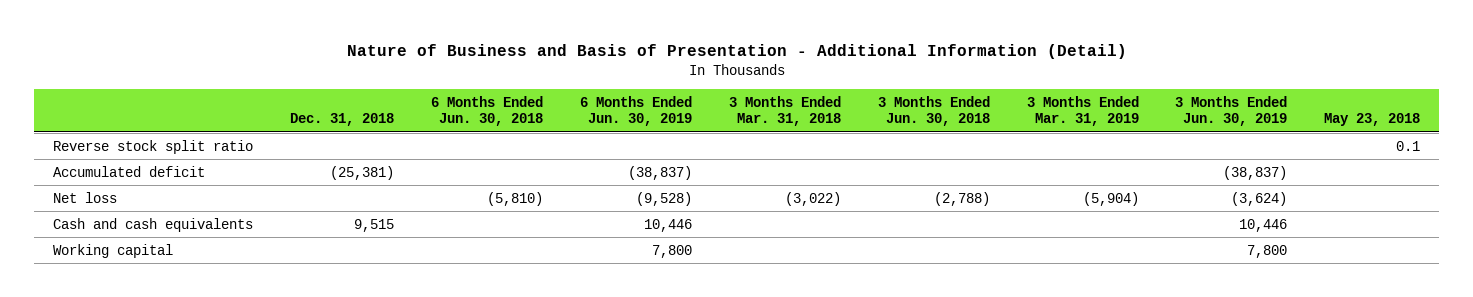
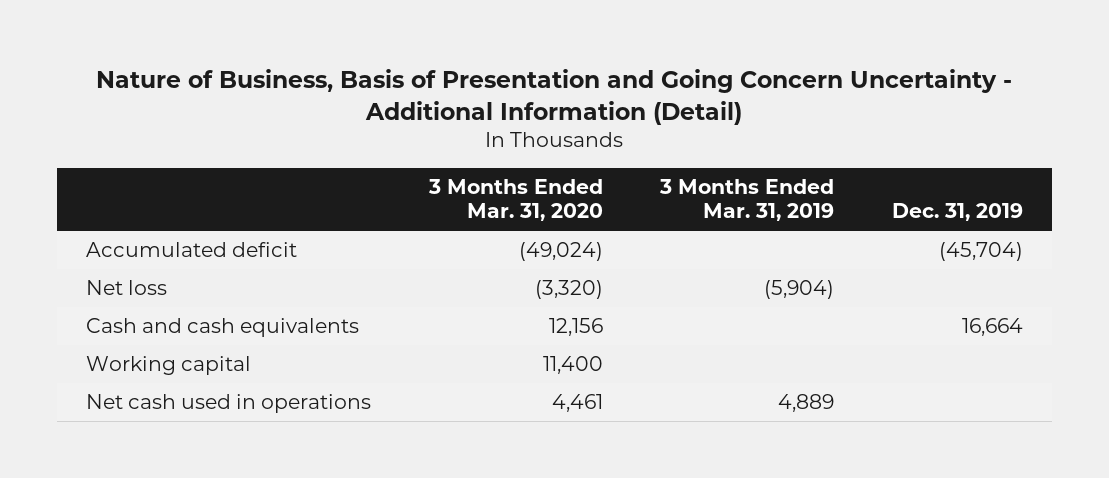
- Nature of Business and Basis of Presentation - Additional Information (Detail)
+ Nature of Business, Basis of Presentation and Going Concern Uncertainty - Additional Information (Detail)
- | Dec. 31, 2018 | 6 Months Ended Jun. 30, 2018 | 6 Months Ended Jun. 30, 2019 | 3 Months Ended Mar. 31, 2018 | 3 Months Ended Jun. 30, 2018 | 3 Months Ended Mar. 31, 2019 | 3 Months Ended Jun. 30, 2019 | May 23, 2018
+ | 3 Months Ended Mar. 31, 2020 | 3 Months Ended Mar. 31, 2019 | Dec. 31, 2019
- Reverse stock split ratio | | | | | | | | 0.1
+ Net cash used in operations | 4,461 | 4,889 |

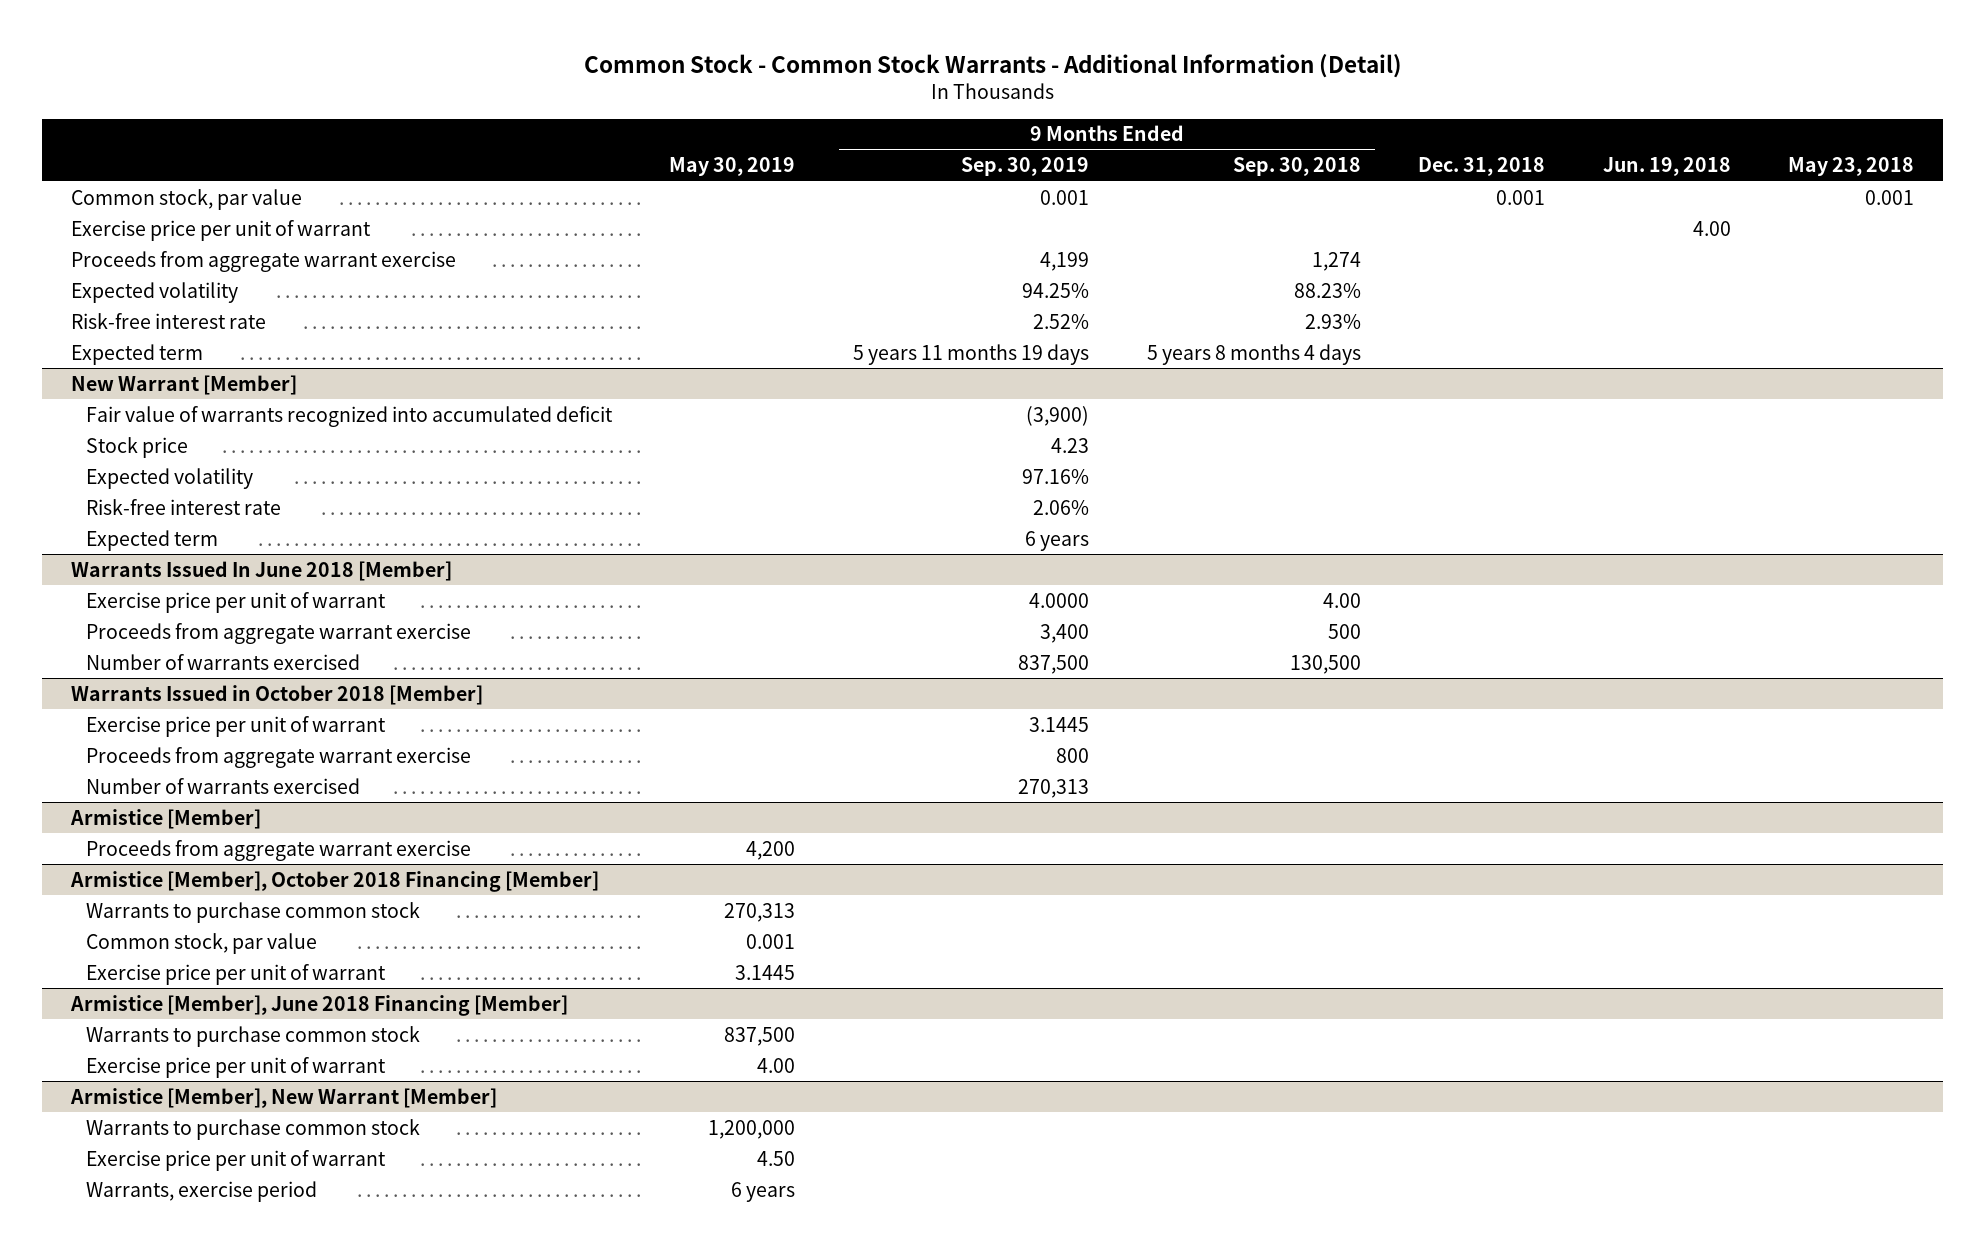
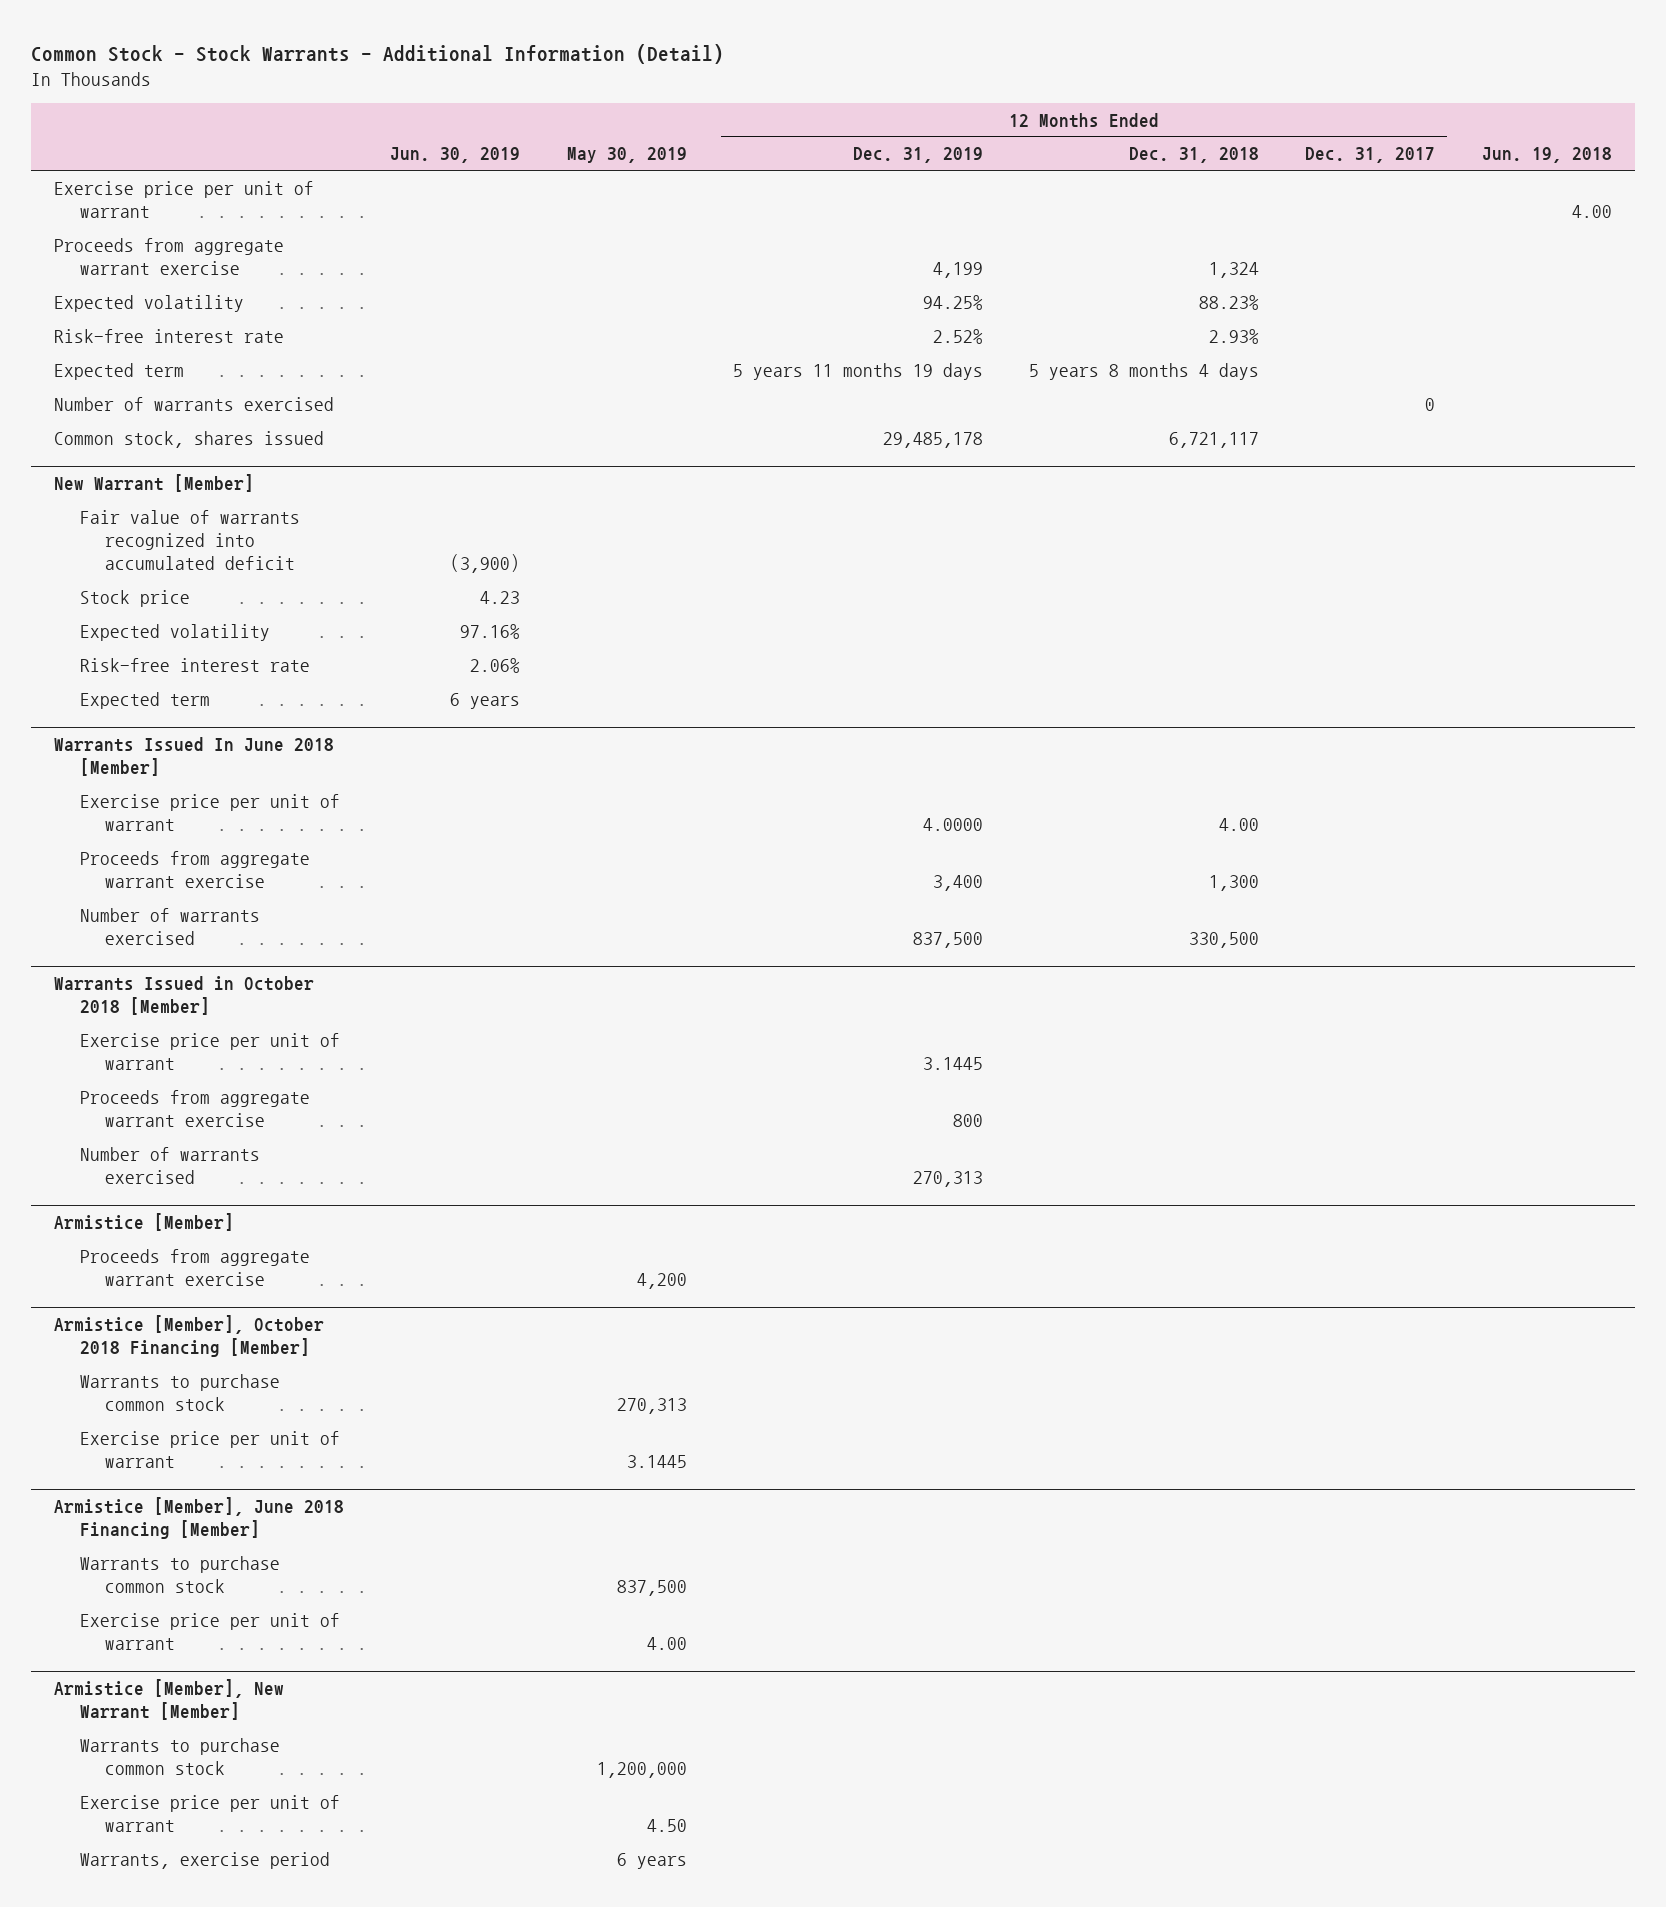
- Common Stock - Common Stock Warrants - Additional Information (Detail)
+ Common Stock - Stock Warrants - Additional Information (Detail)
- | May 30, 2019 | 9 Months Ended Sep. 30, 2019 | 9 Months Ended Sep. 30, 2018 | Dec. 31, 2018 | Jun. 19, 2018 | May 23, 2018
+ | Jun. 30, 2019 | May 30, 2019 | 12 Months Ended Dec. 31, 2019 | 12 Months Ended Dec. 31, 2018 | 12 Months Ended Dec. 31, 2017 | Jun. 19, 2018
- Common stock, par value | | 0.001 | | 0.001 | | 0.001
+ Number of warrants exercised | | | | | 0 |
+ Common stock, shares issued | | | 29,485,178 | 6,721,117 | |
@ Armistice [Member], October 2018 Financing [Member]
- Common stock, par value | 0.001 | | | | |

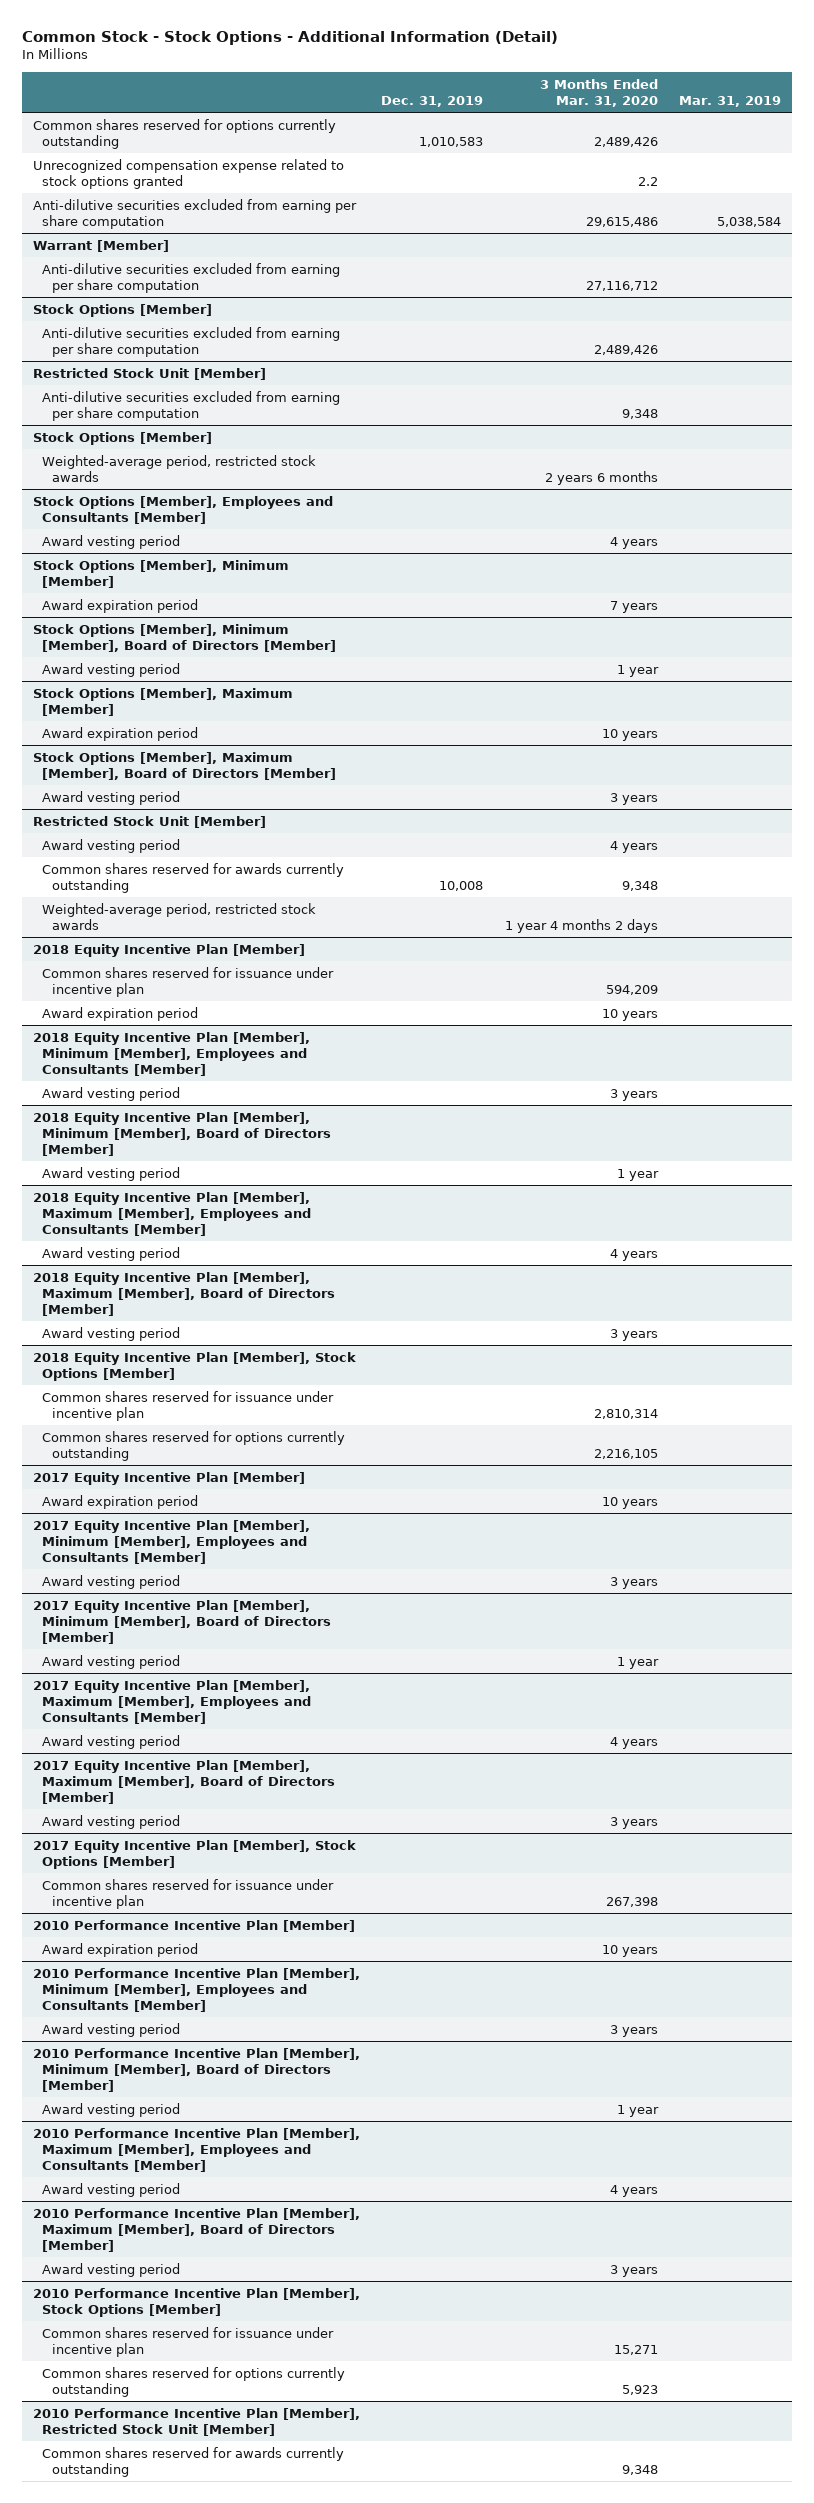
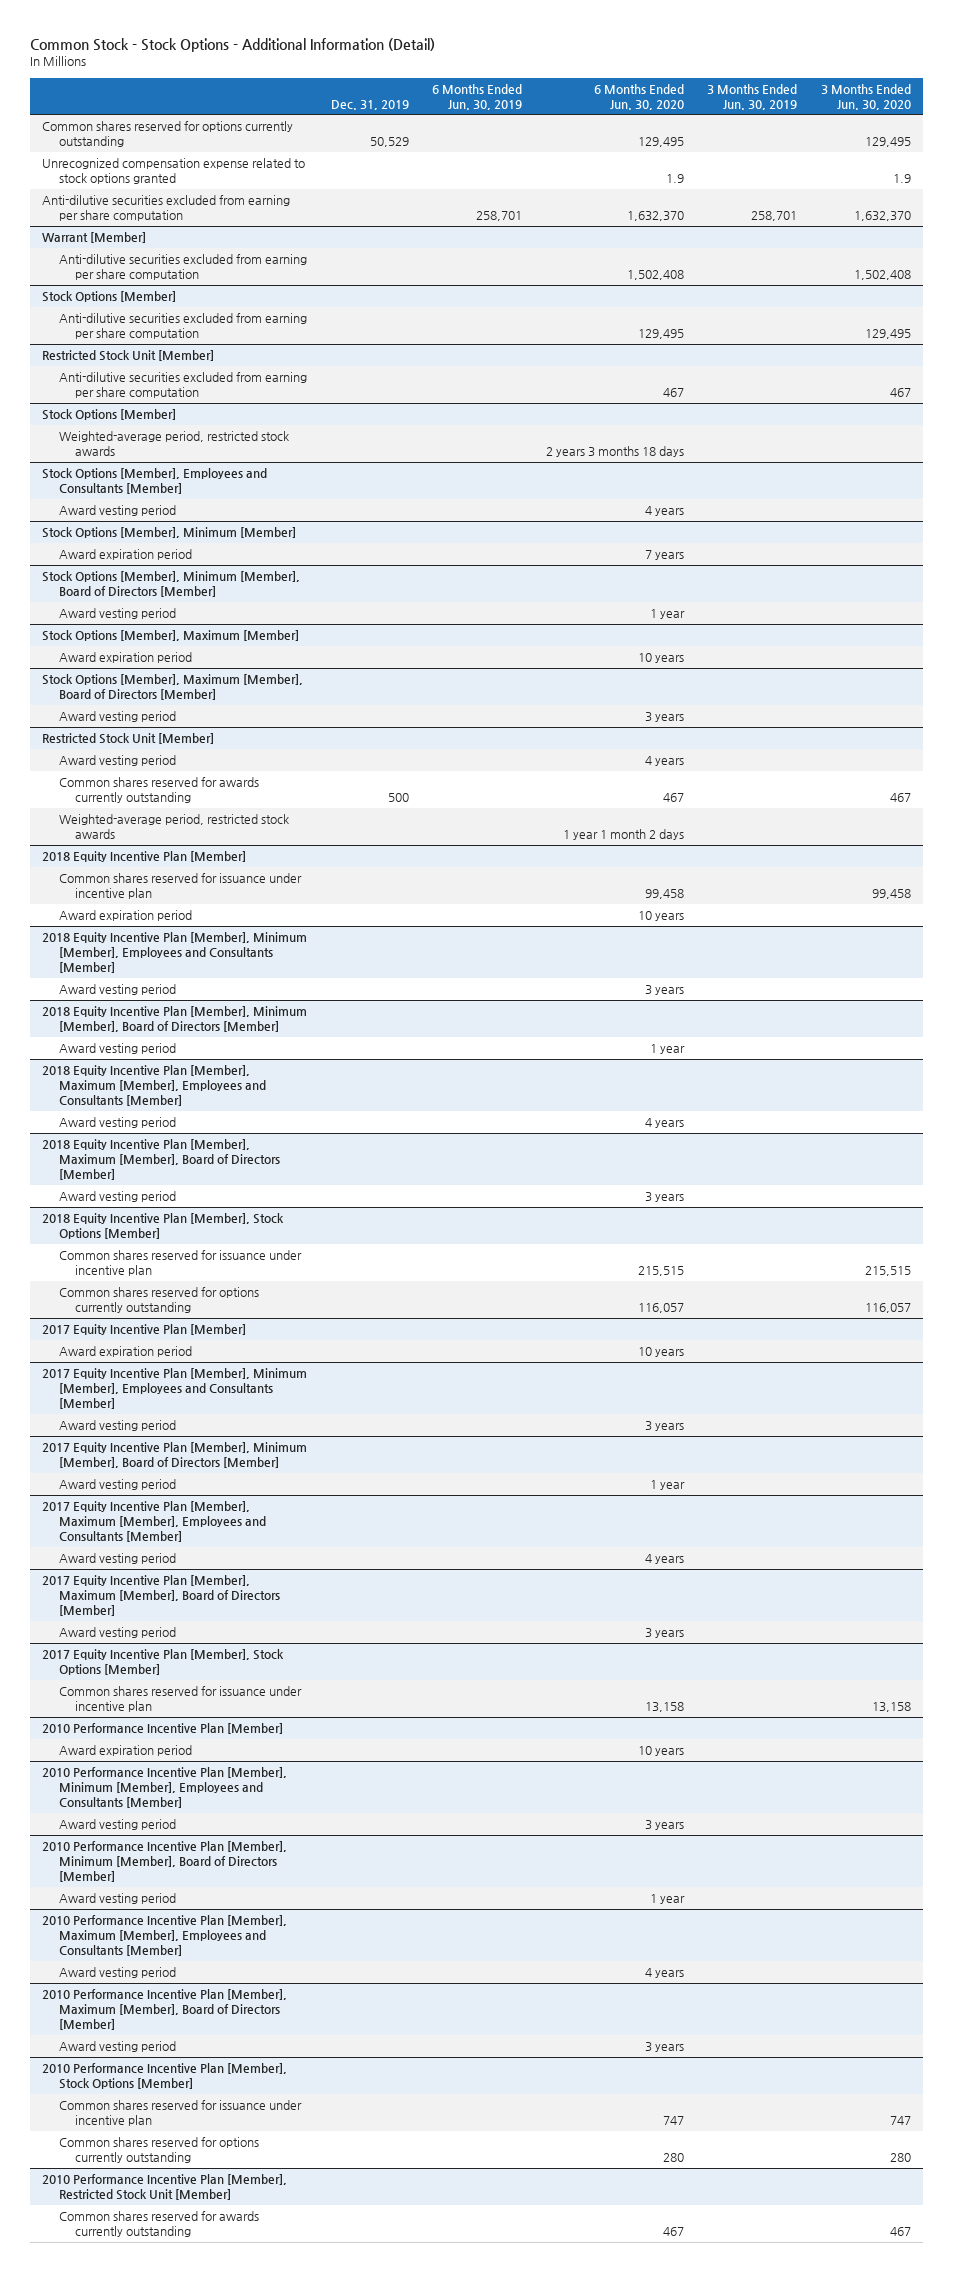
- | Dec. 31, 2019 | 3 Months Ended Mar. 31, 2020 | Mar. 31, 2019
+ | Dec. 31, 2019 | 6 Months Ended Jun. 30, 2019 | 6 Months Ended Jun. 30, 2020 | 3 Months Ended Jun. 30, 2019 | 3 Months Ended Jun. 30, 2020
- Common shares reserved for options currently outstanding | 1,010,583 | 2,489,426 |
+ Common shares reserved for options currently outstanding | 50,529 | | 129,495 | | 129,495
@ Restricted Stock Unit [Member]
- Common shares reserved for awards currently outstanding | 10,008 | 9,348 |
+ Common shares reserved for awards currently outstanding | 500 | | 467 | | 467

